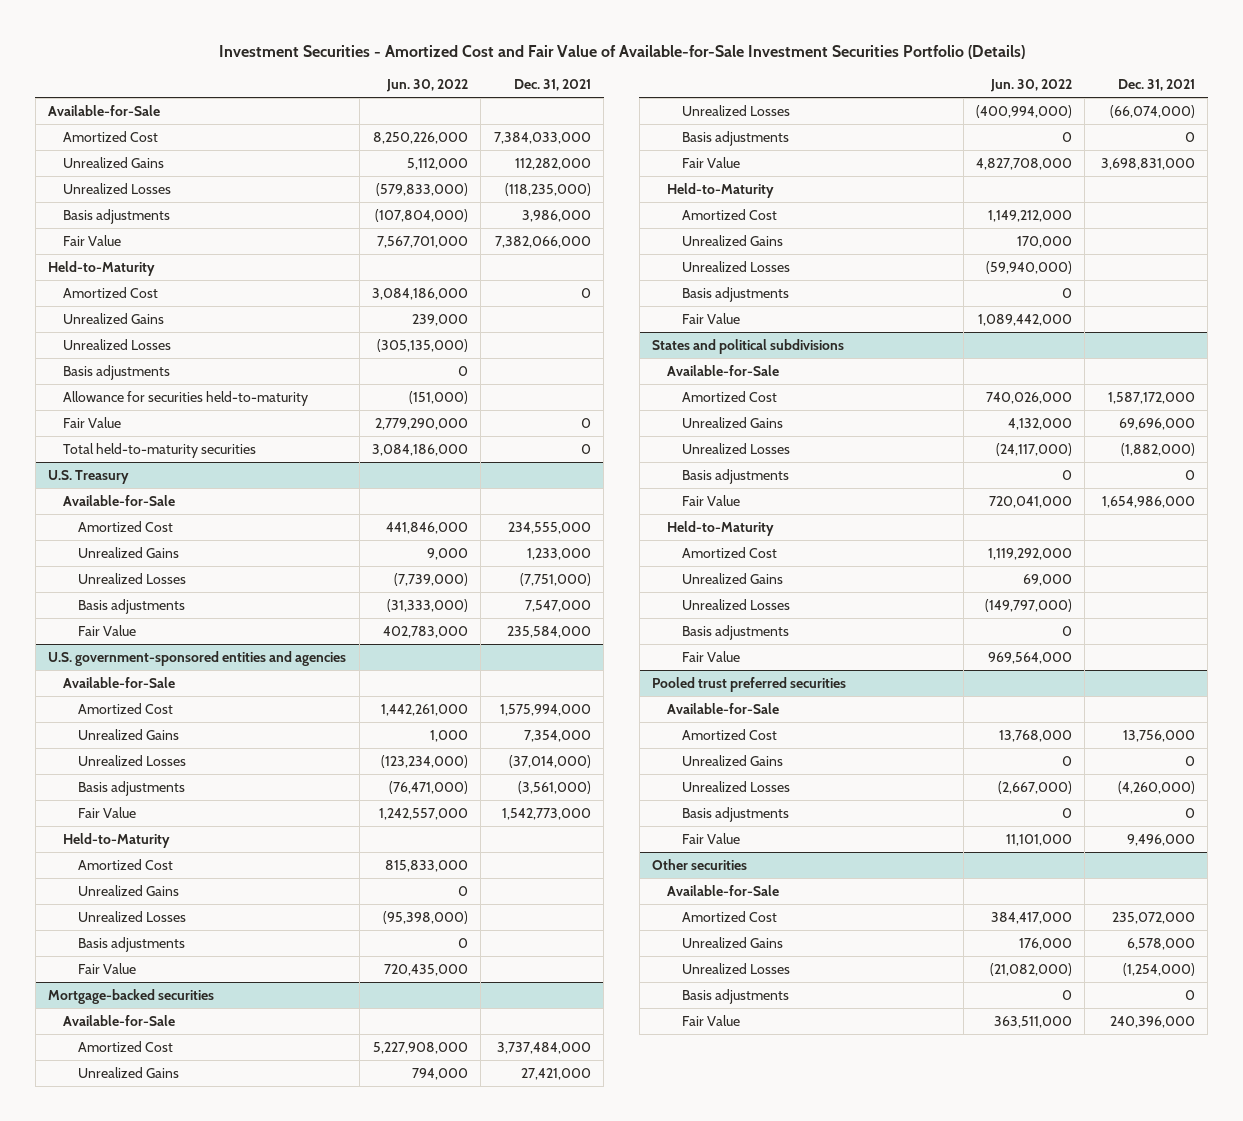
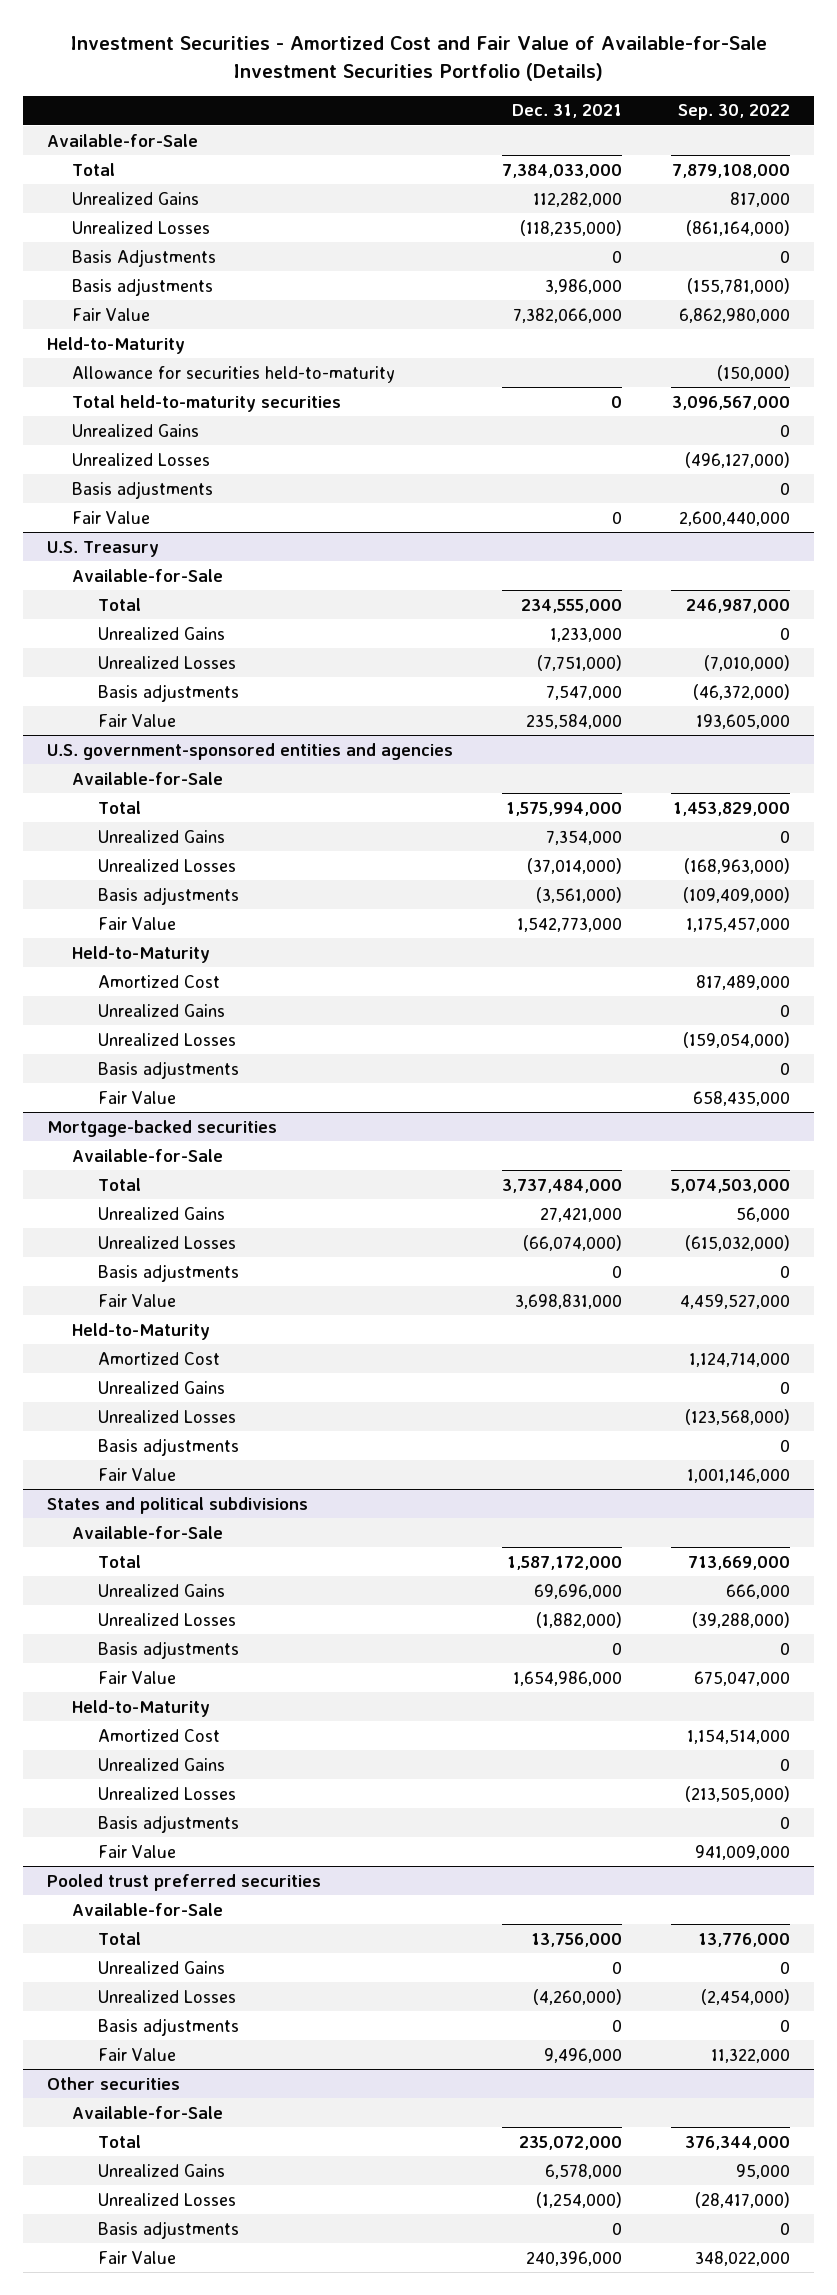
- | Jun. 30, 2022 | Dec. 31, 2021
+ | Dec. 31, 2021 | Sep. 30, 2022
- Amortized Cost | 8,250,226,000 | 7,384,033,000
+ Total | 7,384,033,000 | 7,879,108,000
+ Basis Adjustments | 0 | 0
- Amortized Cost | 3,084,186,000 | 0
moved up: Allowance for securities held-to-maturity | | (150,000)
moved up: Total held-to-maturity securities | 0 | 3,096,567,000
@ U.S. Treasury
- Amortized Cost | 441,846,000 | 234,555,000
+ Total | 234,555,000 | 246,987,000
@ U.S. government-sponsored entities and agencies
- Amortized Cost | 1,442,261,000 | 1,575,994,000
+ Total | 1,575,994,000 | 1,453,829,000
@ Mortgage-backed securities
- Amortized Cost | 5,227,908,000 | 3,737,484,000
+ Total | 3,737,484,000 | 5,074,503,000
@ States and political subdivisions
- Amortized Cost | 740,026,000 | 1,587,172,000
+ Total | 1,587,172,000 | 713,669,000
@ Pooled trust preferred securities
- Amortized Cost | 13,768,000 | 13,756,000
+ Total | 13,756,000 | 13,776,000
@ Other securities
- Amortized Cost | 384,417,000 | 235,072,000
+ Total | 235,072,000 | 376,344,000

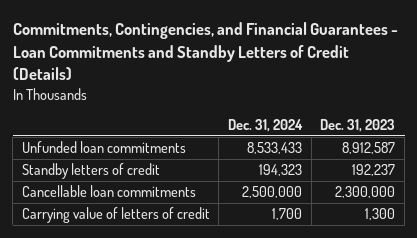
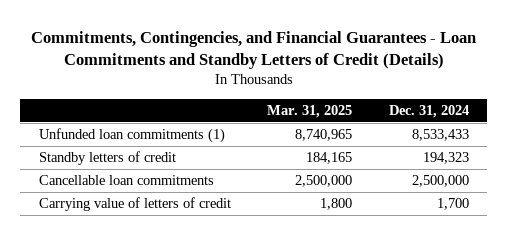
- | Dec. 31, 2024 | Dec. 31, 2023
+ | Mar. 31, 2025 | Dec. 31, 2024
- Unfunded loan commitments | 8,533,433 | 8,912,587
+ Unfunded loan commitments (1) | 8,740,965 | 8,533,433

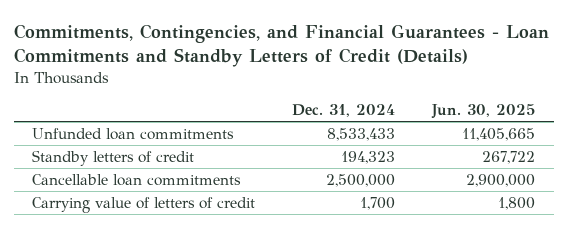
- | Mar. 31, 2025 | Dec. 31, 2024
+ | Dec. 31, 2024 | Jun. 30, 2025
- Unfunded loan commitments (1) | 8,740,965 | 8,533,433
+ Unfunded loan commitments | 8,533,433 | 11,405,665

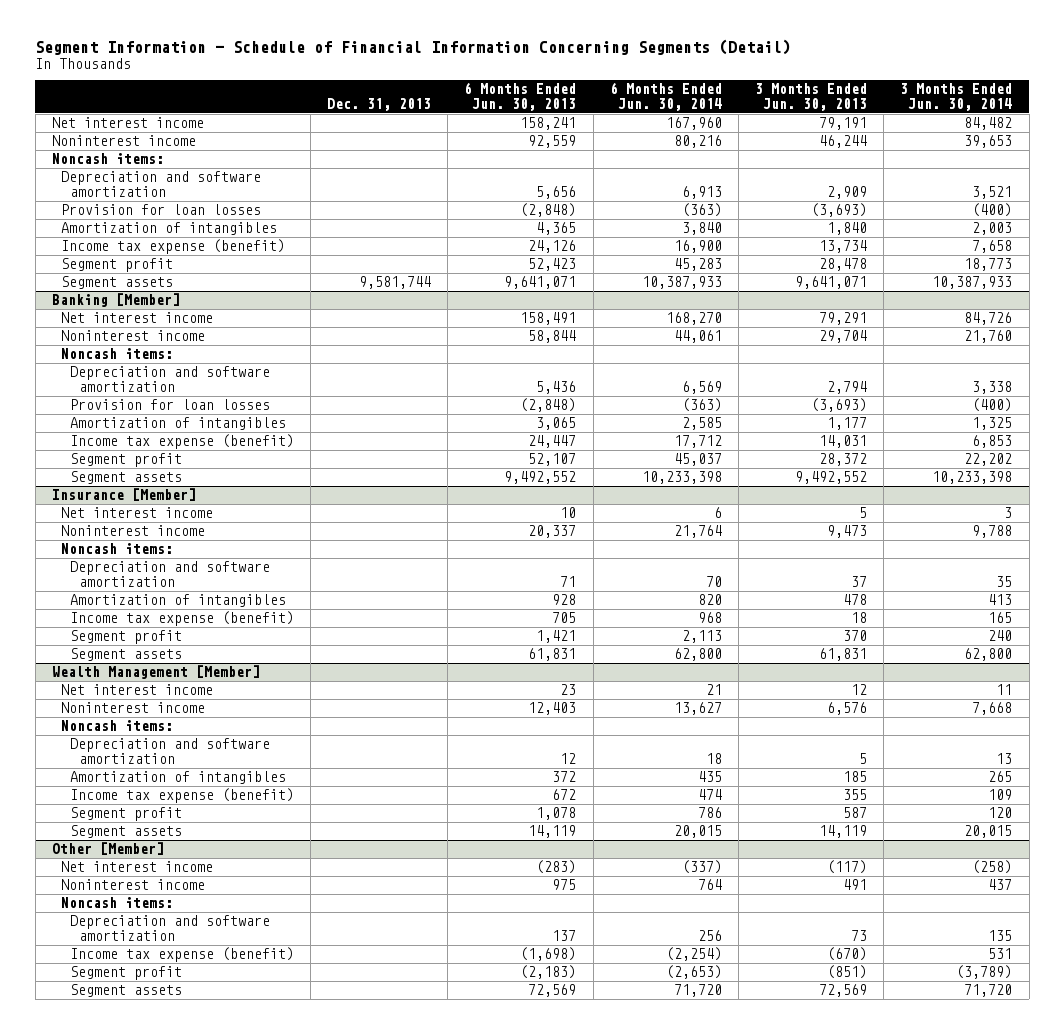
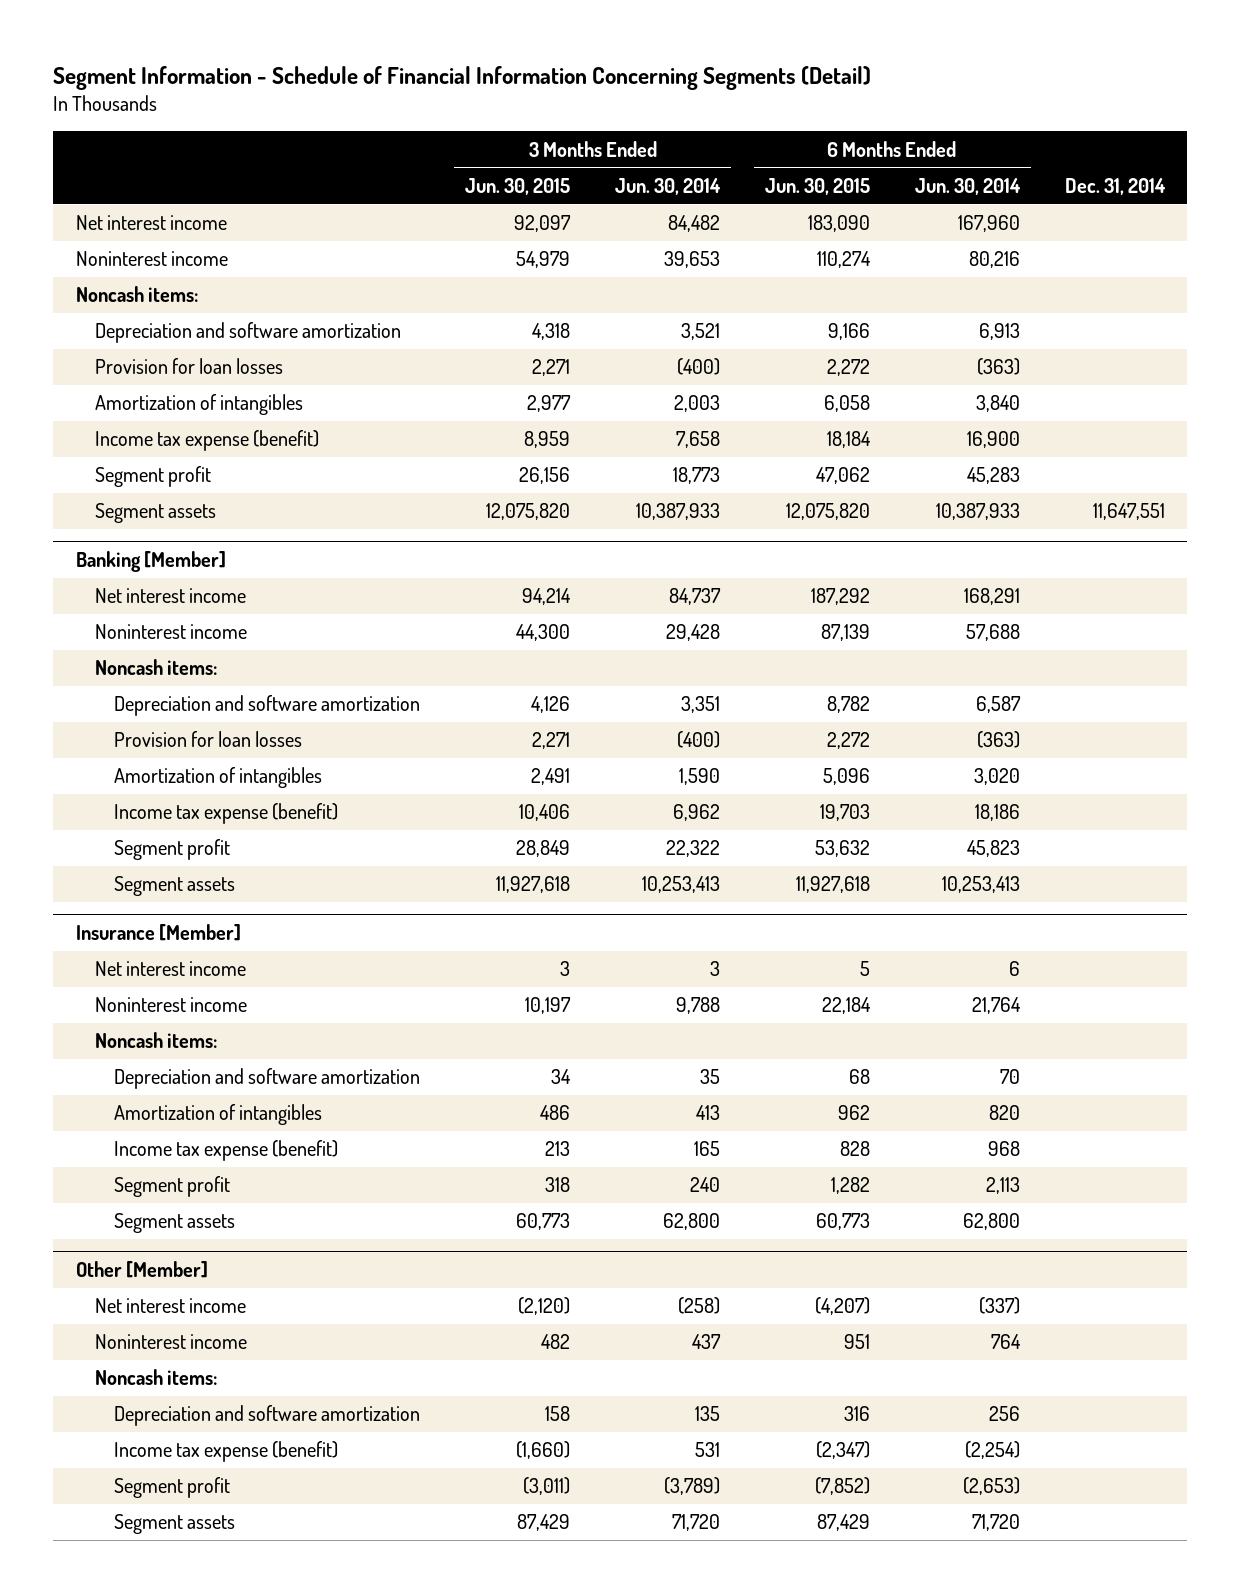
- | Dec. 31, 2013 | 6 Months Ended Jun. 30, 2013 | 6 Months Ended Jun. 30, 2014 | 3 Months Ended Jun. 30, 2013 | 3 Months Ended Jun. 30, 2014
+ | 3 Months Ended Jun. 30, 2015 | 3 Months Ended Jun. 30, 2014 | 6 Months Ended Jun. 30, 2015 | 6 Months Ended Jun. 30, 2014 | Dec. 31, 2014
@ Banking [Member]
- Net interest income | | 158,491 | 168,270 | 79,291 | 84,726
- Noninterest income | | 58,844 | 44,061 | 29,704 | 21,760
+ Net interest income | 94,214 | 84,737 | 187,292 | 168,291 |
+ Noninterest income | 44,300 | 29,428 | 87,139 | 57,688 |
- Depreciation and software amortization | | 5,436 | 6,569 | 2,794 | 3,338
+ Depreciation and software amortization | 4,126 | 3,351 | 8,782 | 6,587 |
- Amortization of intangibles | | 3,065 | 2,585 | 1,177 | 1,325
- Income tax expense (benefit) | | 24,447 | 17,712 | 14,031 | 6,853
- Segment profit | | 52,107 | 45,037 | 28,372 | 22,202
- Segment assets | | 9,492,552 | 10,233,398 | 9,492,552 | 10,233,398
+ Amortization of intangibles | 2,491 | 1,590 | 5,096 | 3,020 |
+ Income tax expense (benefit) | 10,406 | 6,962 | 19,703 | 18,186 |
+ Segment profit | 28,849 | 22,322 | 53,632 | 45,823 |
+ Segment assets | 11,927,618 | 10,253,413 | 11,927,618 | 10,253,413 |
- Wealth Management [Member]
- Net interest income | | 23 | 21 | 12 | 11
- Noninterest income | | 12,403 | 13,627 | 6,576 | 7,668
- Noncash items:
- Depreciation and software amortization | | 12 | 18 | 5 | 13
- Amortization of intangibles | | 372 | 435 | 185 | 265
- Income tax expense (benefit) | | 672 | 474 | 355 | 109
- Segment profit | | 1,078 | 786 | 587 | 120
- Segment assets | | 14,119 | 20,015 | 14,119 | 20,015

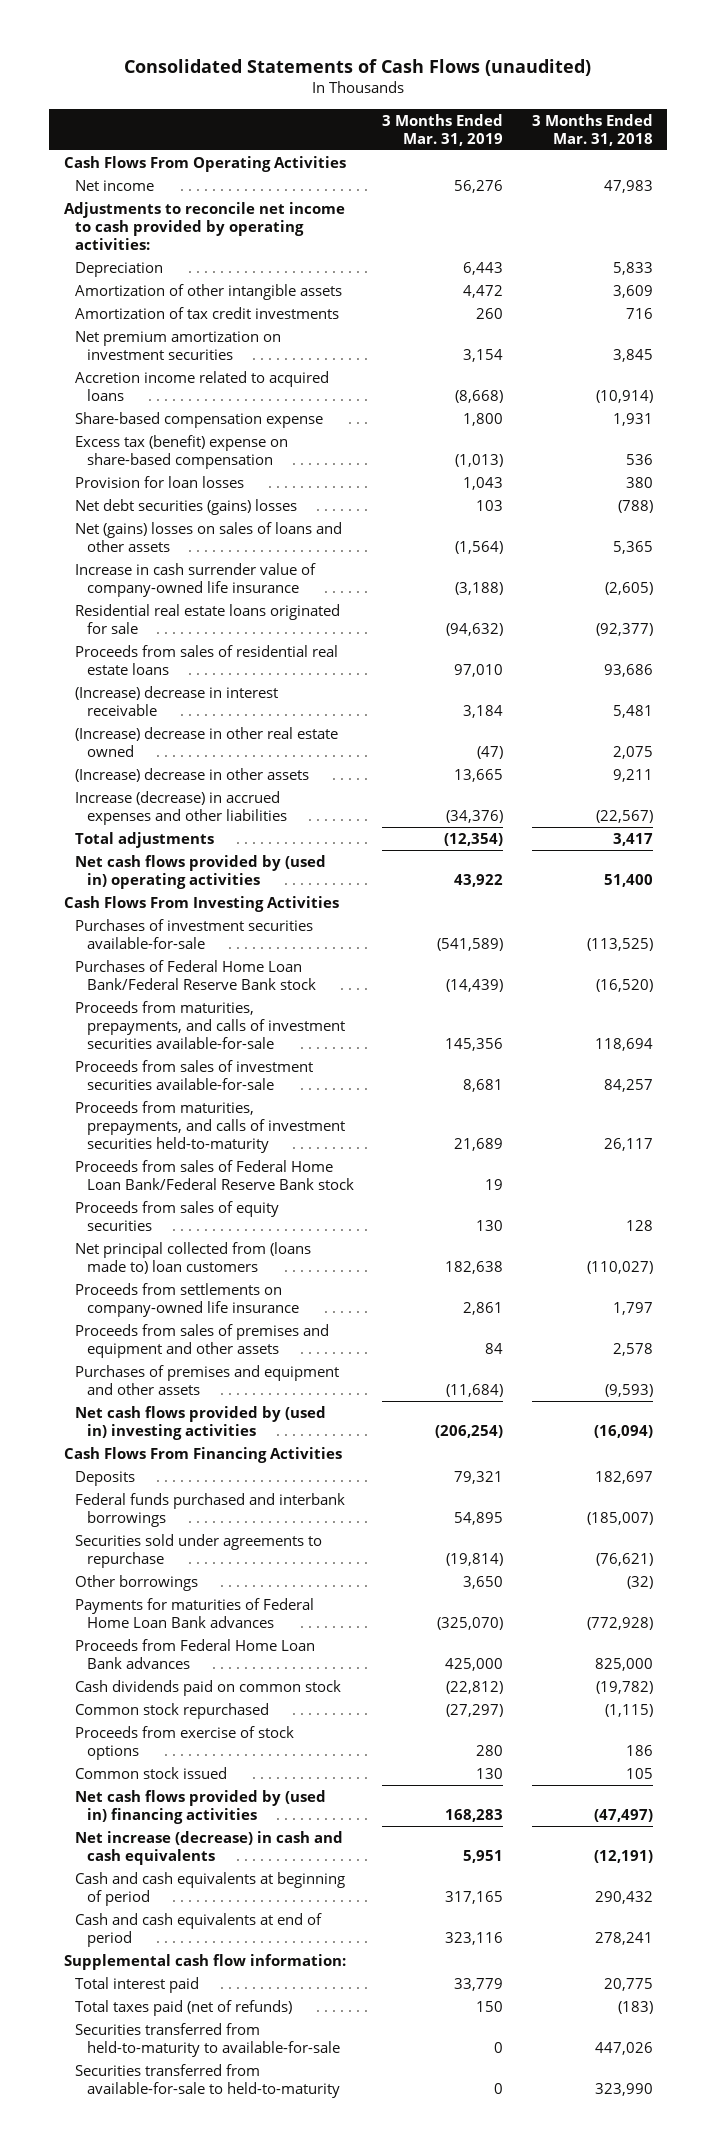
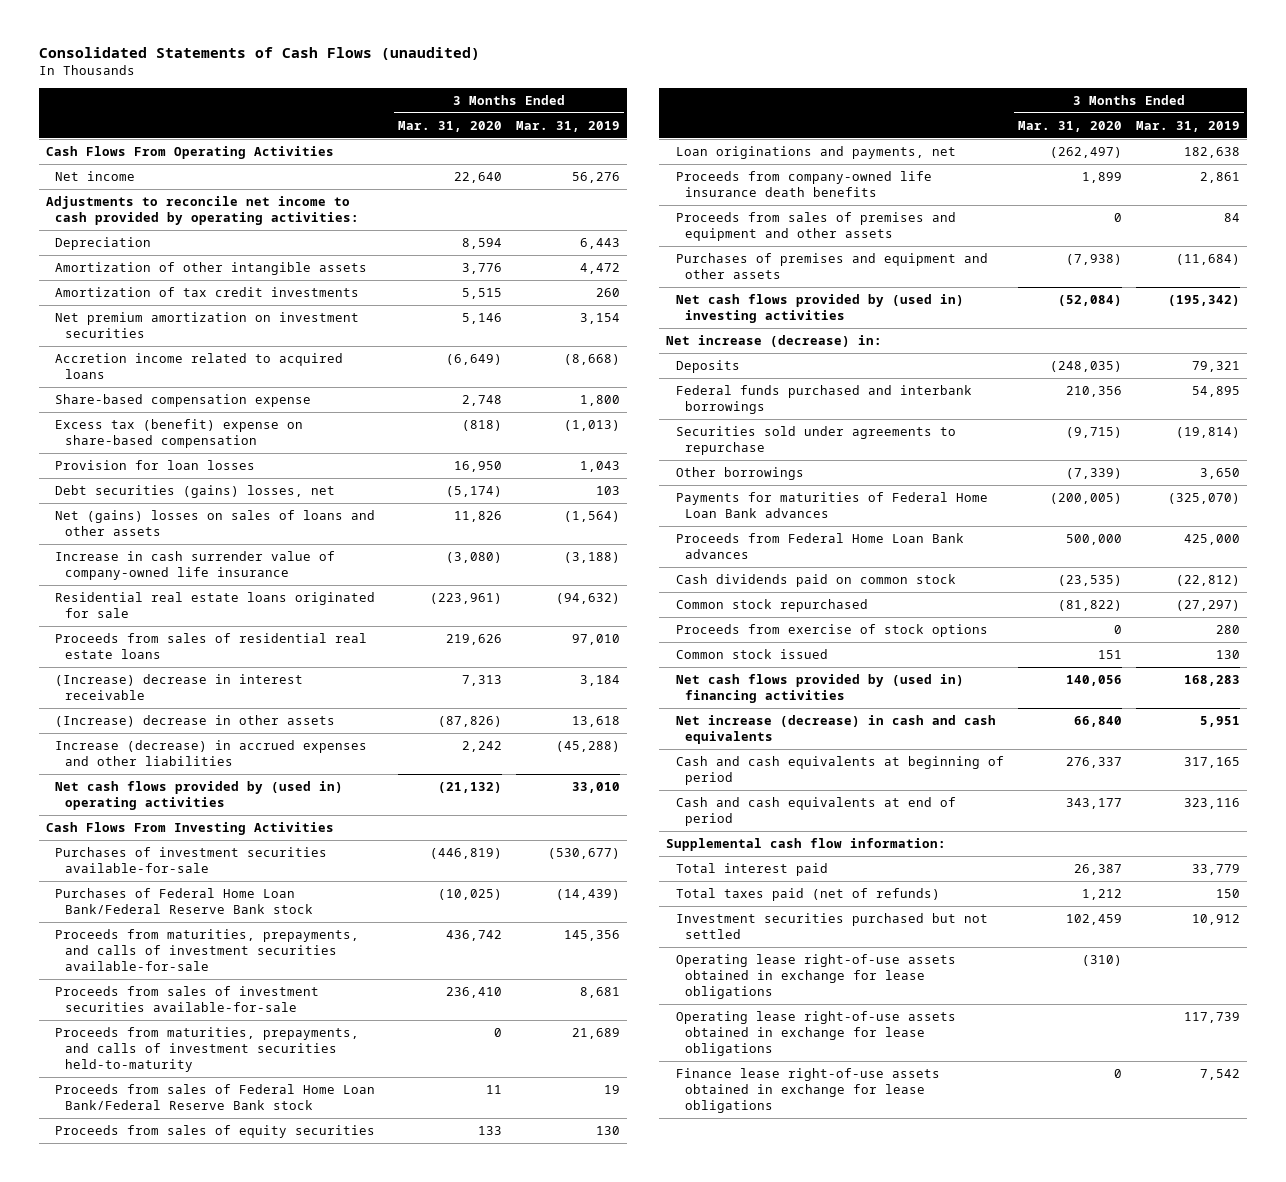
- | 3 Months Ended Mar. 31, 2019 | 3 Months Ended Mar. 31, 2018
+ | 3 Months Ended Mar. 31, 2020 | 3 Months Ended Mar. 31, 2019
- Net debt securities (gains) losses | 103 | (788)
+ Debt securities (gains) losses, net | (5,174) | 103
- (Increase) decrease in other real estate owned | (47) | 2,075
- (Increase) decrease in other assets | 13,665 | 9,211
- Increase (decrease) in accrued expenses and other liabilities | (34,376) | (22,567)
- Total adjustments | (12,354) | 3,417
- Net cash flows provided by (used in) operating activities | 43,922 | 51,400
+ (Increase) decrease in other assets | (87,826) | 13,618
+ Increase (decrease) in accrued expenses and other liabilities | 2,242 | (45,288)
+ Net cash flows provided by (used in) operating activities | (21,132) | 33,010
- Purchases of investment securities available-for-sale | (541,589) | (113,525)
+ Purchases of investment securities available-for-sale | (446,819) | (530,677)
- Net principal collected from (loans made to) loan customers | 182,638 | (110,027)
- Proceeds from settlements on company-owned life insurance | 2,861 | 1,797
+ Loan originations and payments, net | (262,497) | 182,638
+ Proceeds from company-owned life insurance death benefits | 1,899 | 2,861
- Net cash flows provided by (used in) investing activities | (206,254) | (16,094)
- Cash Flows From Financing Activities
+ Net cash flows provided by (used in) investing activities | (52,084) | (195,342)
+ Net increase (decrease) in:
- Securities transferred from held-to-maturity to available-for-sale | 0 | 447,026
- Securities transferred from available-for-sale to held-to-maturity | 0 | 323,990
+ Investment securities purchased but not settled | 102,459 | 10,912
+ Operating lease right-of-use assets obtained in exchange for lease obligations | (310) |
+ Operating lease right-of-use assets obtained in exchange for lease obligations | | 117,739
+ Finance lease right-of-use assets obtained in exchange for lease obligations | 0 | 7,542

